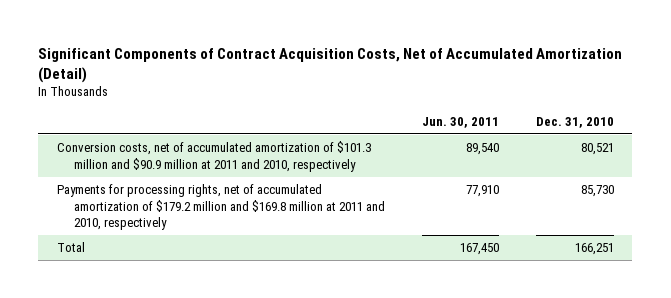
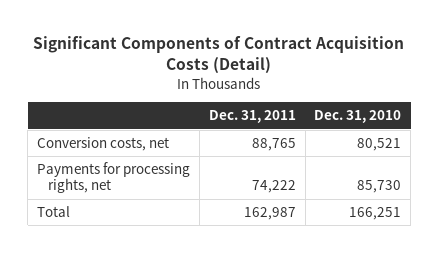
- Significant Components of Contract Acquisition Costs, Net of Accumulated Amortization (Detail)
+ Significant Components of Contract Acquisition Costs (Detail)
- | Jun. 30, 2011 | Dec. 31, 2010
+ | Dec. 31, 2011 | Dec. 31, 2010
- Conversion costs, net of accumulated amortization of $101.3 million and $90.9 million at 2011 and 2010, respectively | 89,540 | 80,521
- Payments for processing rights, net of accumulated amortization of $179.2 million and $169.8 million at 2011 and 2010, respectively | 77,910 | 85,730
+ Conversion costs, net | 88,765 | 80,521
+ Payments for processing rights, net | 74,222 | 85,730

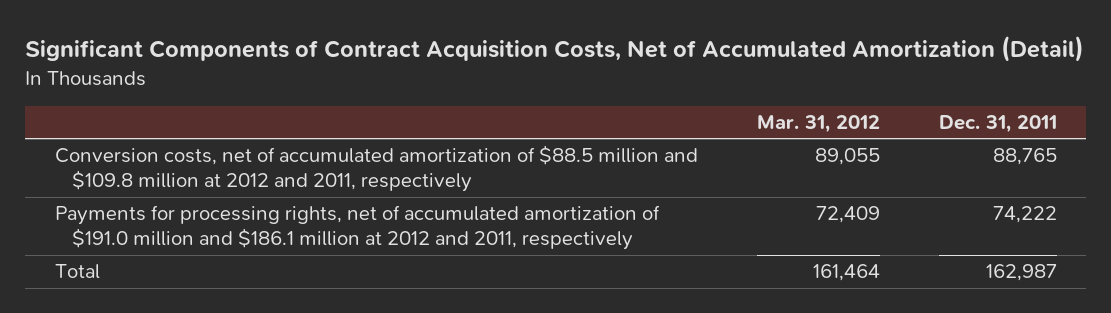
- Significant Components of Contract Acquisition Costs (Detail)
+ Significant Components of Contract Acquisition Costs, Net of Accumulated Amortization (Detail)
- | Dec. 31, 2011 | Dec. 31, 2010
+ | Mar. 31, 2012 | Dec. 31, 2011
- Conversion costs, net | 88,765 | 80,521
- Payments for processing rights, net | 74,222 | 85,730
+ Conversion costs, net of accumulated amortization of $88.5 million and $109.8 million at 2012 and 2011, respectively | 89,055 | 88,765
+ Payments for processing rights, net of accumulated amortization of $191.0 million and $186.1 million at 2012 and 2011, respectively | 72,409 | 74,222

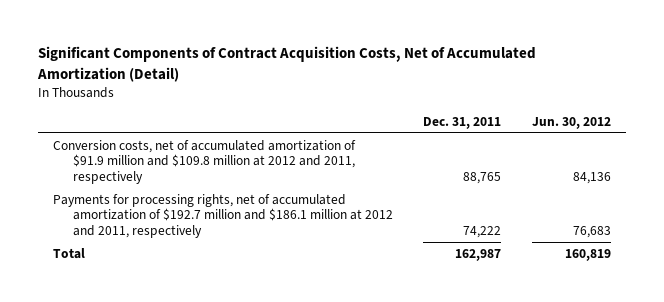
- | Mar. 31, 2012 | Dec. 31, 2011
+ | Dec. 31, 2011 | Jun. 30, 2012
- Conversion costs, net of accumulated amortization of $88.5 million and $109.8 million at 2012 and 2011, respectively | 89,055 | 88,765
- Payments for processing rights, net of accumulated amortization of $191.0 million and $186.1 million at 2012 and 2011, respectively | 72,409 | 74,222
+ Conversion costs, net of accumulated amortization of $91.9 million and $109.8 million at 2012 and 2011, respectively | 88,765 | 84,136
+ Payments for processing rights, net of accumulated amortization of $192.7 million and $186.1 million at 2012 and 2011, respectively | 74,222 | 76,683

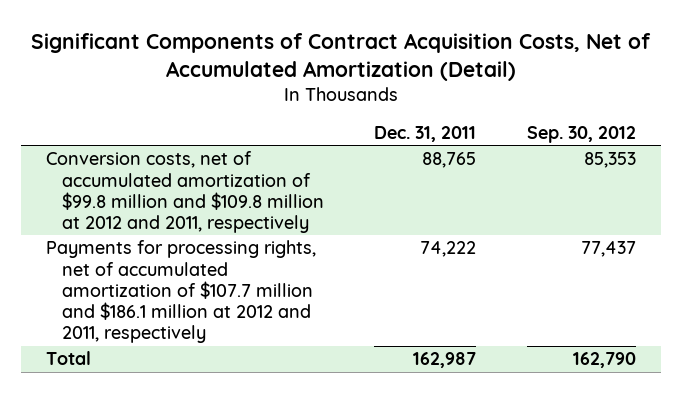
- | Dec. 31, 2011 | Jun. 30, 2012
+ | Dec. 31, 2011 | Sep. 30, 2012
- Conversion costs, net of accumulated amortization of $91.9 million and $109.8 million at 2012 and 2011, respectively | 88,765 | 84,136
- Payments for processing rights, net of accumulated amortization of $192.7 million and $186.1 million at 2012 and 2011, respectively | 74,222 | 76,683
+ Conversion costs, net of accumulated amortization of $99.8 million and $109.8 million at 2012 and 2011, respectively | 88,765 | 85,353
+ Payments for processing rights, net of accumulated amortization of $107.7 million and $186.1 million at 2012 and 2011, respectively | 74,222 | 77,437

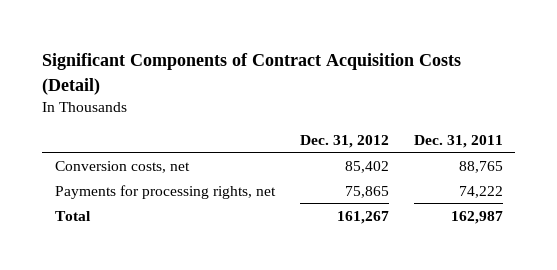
- Significant Components of Contract Acquisition Costs, Net of Accumulated Amortization (Detail)
+ Significant Components of Contract Acquisition Costs (Detail)
- | Dec. 31, 2011 | Sep. 30, 2012
+ | Dec. 31, 2012 | Dec. 31, 2011
- Conversion costs, net of accumulated amortization of $99.8 million and $109.8 million at 2012 and 2011, respectively | 88,765 | 85,353
- Payments for processing rights, net of accumulated amortization of $107.7 million and $186.1 million at 2012 and 2011, respectively | 74,222 | 77,437
+ Conversion costs, net | 85,402 | 88,765
+ Payments for processing rights, net | 75,865 | 74,222

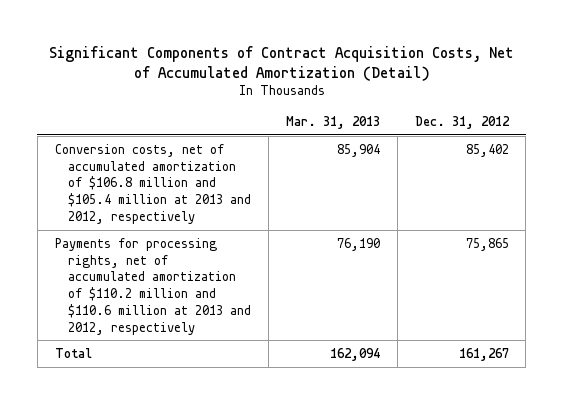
- Significant Components of Contract Acquisition Costs (Detail)
+ Significant Components of Contract Acquisition Costs, Net of Accumulated Amortization (Detail)
- | Dec. 31, 2012 | Dec. 31, 2011
+ | Mar. 31, 2013 | Dec. 31, 2012
- Conversion costs, net | 85,402 | 88,765
- Payments for processing rights, net | 75,865 | 74,222
+ Conversion costs, net of accumulated amortization of $106.8 million and $105.4 million at 2013 and 2012, respectively | 85,904 | 85,402
+ Payments for processing rights, net of accumulated amortization of $110.2 million and $110.6 million at 2013 and 2012, respectively | 76,190 | 75,865

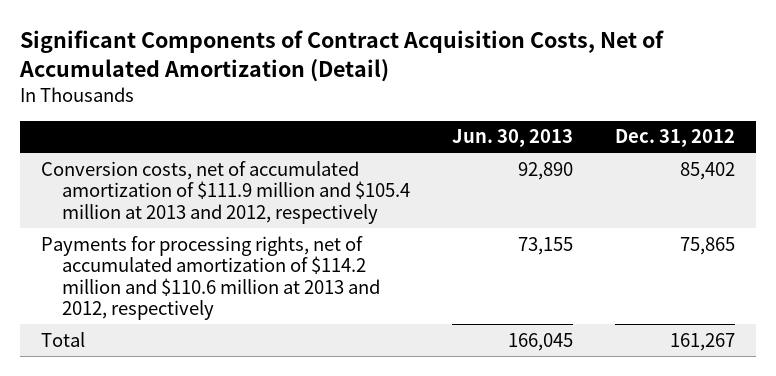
- | Mar. 31, 2013 | Dec. 31, 2012
+ | Jun. 30, 2013 | Dec. 31, 2012
- Conversion costs, net of accumulated amortization of $106.8 million and $105.4 million at 2013 and 2012, respectively | 85,904 | 85,402
- Payments for processing rights, net of accumulated amortization of $110.2 million and $110.6 million at 2013 and 2012, respectively | 76,190 | 75,865
+ Conversion costs, net of accumulated amortization of $111.9 million and $105.4 million at 2013 and 2012, respectively | 92,890 | 85,402
+ Payments for processing rights, net of accumulated amortization of $114.2 million and $110.6 million at 2013 and 2012, respectively | 73,155 | 75,865

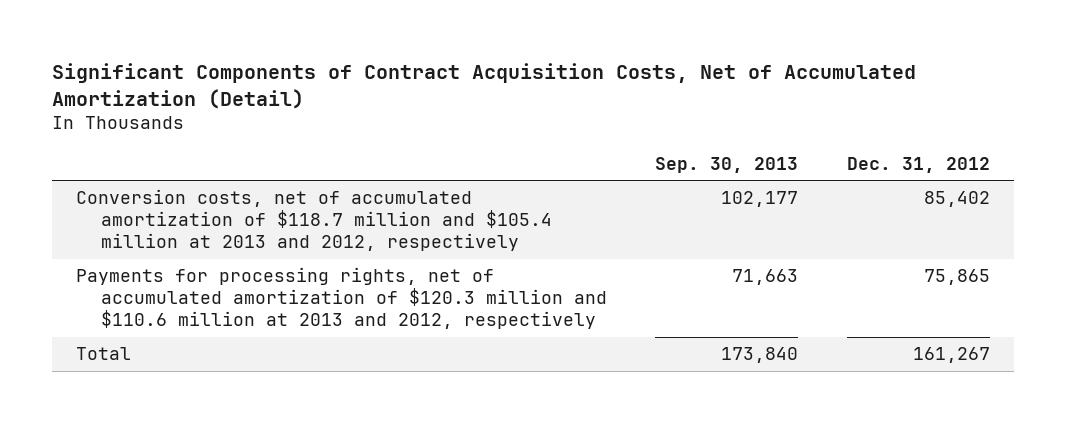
- | Jun. 30, 2013 | Dec. 31, 2012
+ | Sep. 30, 2013 | Dec. 31, 2012
- Conversion costs, net of accumulated amortization of $111.9 million and $105.4 million at 2013 and 2012, respectively | 92,890 | 85,402
- Payments for processing rights, net of accumulated amortization of $114.2 million and $110.6 million at 2013 and 2012, respectively | 73,155 | 75,865
+ Conversion costs, net of accumulated amortization of $118.7 million and $105.4 million at 2013 and 2012, respectively | 102,177 | 85,402
+ Payments for processing rights, net of accumulated amortization of $120.3 million and $110.6 million at 2013 and 2012, respectively | 71,663 | 75,865

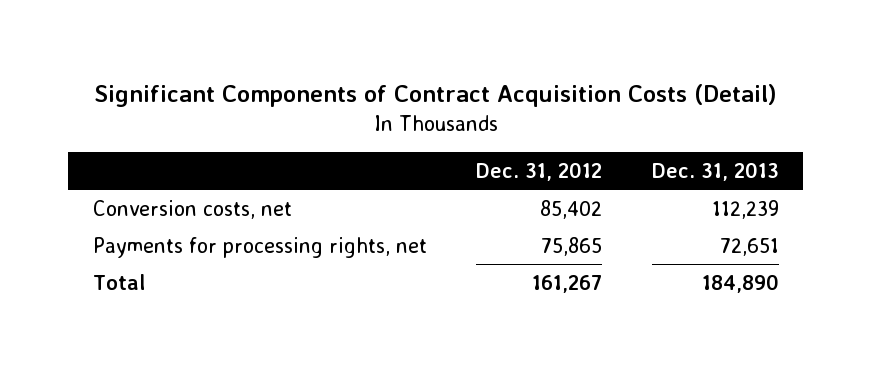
- Significant Components of Contract Acquisition Costs, Net of Accumulated Amortization (Detail)
+ Significant Components of Contract Acquisition Costs (Detail)
- | Sep. 30, 2013 | Dec. 31, 2012
+ | Dec. 31, 2012 | Dec. 31, 2013
- Conversion costs, net of accumulated amortization of $118.7 million and $105.4 million at 2013 and 2012, respectively | 102,177 | 85,402
- Payments for processing rights, net of accumulated amortization of $120.3 million and $110.6 million at 2013 and 2012, respectively | 71,663 | 75,865
+ Conversion costs, net | 85,402 | 112,239
+ Payments for processing rights, net | 75,865 | 72,651

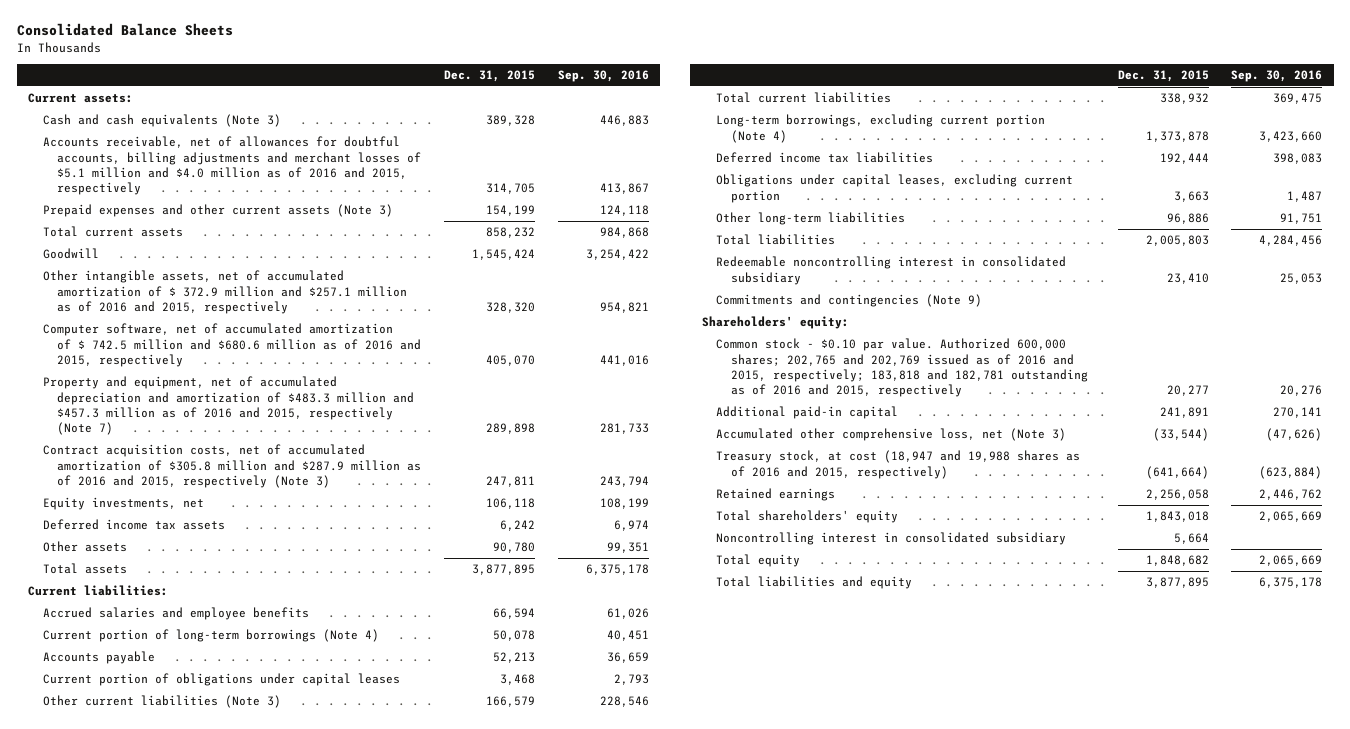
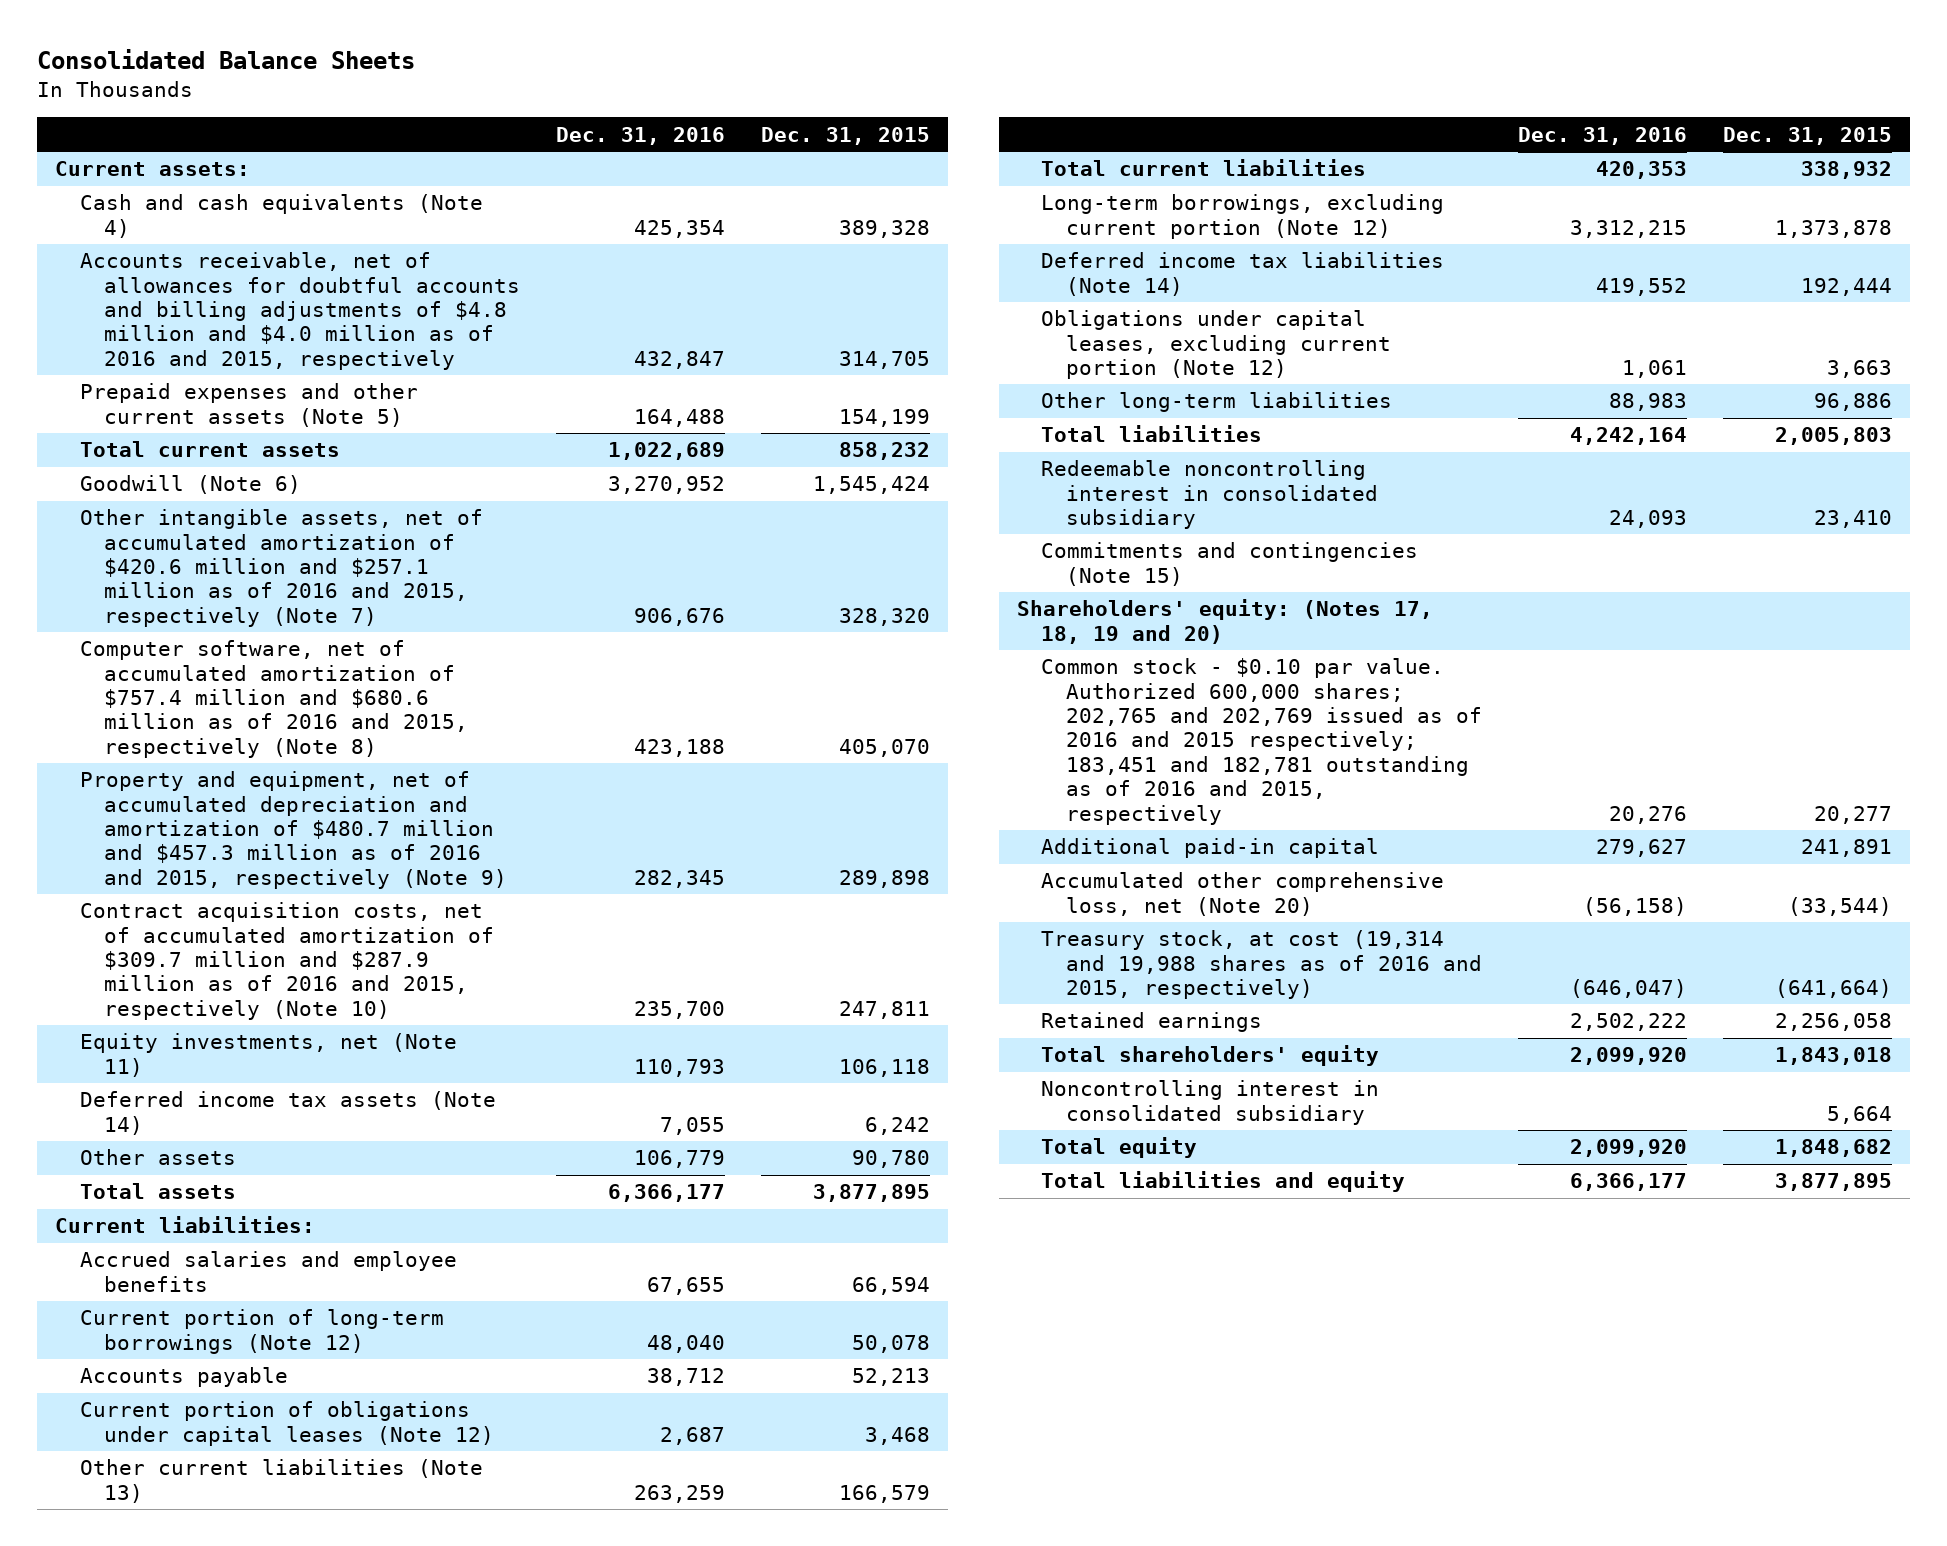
- | Dec. 31, 2015 | Sep. 30, 2016
+ | Dec. 31, 2016 | Dec. 31, 2015
- Cash and cash equivalents (Note 3) | 389,328 | 446,883
- Accounts receivable, net of allowances for doubtful accounts, billing adjustments and merchant losses of $5.1 million and $4.0 million as of 2016 and 2015, respectively | 314,705 | 413,867
- Prepaid expenses and other current assets (Note 3) | 154,199 | 124,118
+ Cash and cash equivalents (Note 4) | 425,354 | 389,328
+ Accounts receivable, net of allowances for doubtful accounts and billing adjustments of $4.8 million and $4.0 million as of 2016 and 2015, respectively | 432,847 | 314,705
+ Prepaid expenses and other current assets (Note 5) | 164,488 | 154,199
- Goodwill | 1,545,424 | 3,254,422
- Other intangible assets, net of accumulated amortization of $ 372.9 million and $257.1 million as of 2016 and 2015, respectively | 328,320 | 954,821
- Computer software, net of accumulated amortization of $ 742.5 million and $680.6 million as of 2016 and 2015, respectively | 405,070 | 441,016
- Property and equipment, net of accumulated depreciation and amortization of $483.3 million and $457.3 million as of 2016 and 2015, respectively (Note 7) | 289,898 | 281,733
- Contract acquisition costs, net of accumulated amortization of $305.8 million and $287.9 million as of 2016 and 2015, respectively (Note 3) | 247,811 | 243,794
- Equity investments, net | 106,118 | 108,199
- Deferred income tax assets | 6,242 | 6,974
+ Goodwill (Note 6) | 3,270,952 | 1,545,424
+ Other intangible assets, net of accumulated amortization of $420.6 million and $257.1 million as of 2016 and 2015, respectively (Note 7) | 906,676 | 328,320
+ Computer software, net of accumulated amortization of $757.4 million and $680.6 million as of 2016 and 2015, respectively (Note 8) | 423,188 | 405,070
+ Property and equipment, net of accumulated depreciation and amortization of $480.7 million and $457.3 million as of 2016 and 2015, respectively (Note 9) | 282,345 | 289,898
+ Contract acquisition costs, net of accumulated amortization of $309.7 million and $287.9 million as of 2016 and 2015, respectively (Note 10) | 235,700 | 247,811
+ Equity investments, net (Note 11) | 110,793 | 106,118
+ Deferred income tax assets (Note 14) | 7,055 | 6,242
- Current portion of long-term borrowings (Note 4) | 50,078 | 40,451
+ Current portion of long-term borrowings (Note 12) | 48,040 | 50,078
- Current portion of obligations under capital leases | 3,468 | 2,793
- Other current liabilities (Note 3) | 166,579 | 228,546
+ Current portion of obligations under capital leases (Note 12) | 2,687 | 3,468
+ Other current liabilities (Note 13) | 263,259 | 166,579
- Long-term borrowings, excluding current portion (Note 4) | 1,373,878 | 3,423,660
- Deferred income tax liabilities | 192,444 | 398,083
- Obligations under capital leases, excluding current portion | 3,663 | 1,487
+ Long-term borrowings, excluding current portion (Note 12) | 3,312,215 | 1,373,878
+ Deferred income tax liabilities (Note 14) | 419,552 | 192,444
+ Obligations under capital leases, excluding current portion (Note 12) | 1,061 | 3,663
- Commitments and contingencies (Note 9)
- Shareholders' equity:
- Common stock - $0.10 par value. Authorized 600,000 shares; 202,765 and 202,769 issued as of 2016 and 2015, respectively; 183,818 and 182,781 outstanding as of 2016 and 2015, respectively | 20,277 | 20,276
+ Commitments and contingencies (Note 15)
+ Shareholders' equity: (Notes 17, 18, 19 and 20)
+ Common stock - $0.10 par value. Authorized 600,000 shares; 202,765 and 202,769 issued as of 2016 and 2015 respectively; 183,451 and 182,781 outstanding as of 2016 and 2015, respectively | 20,276 | 20,277
- Accumulated other comprehensive loss, net (Note 3) | (33,544) | (47,626)
- Treasury stock, at cost (18,947 and 19,988 shares as of 2016 and 2015, respectively) | (641,664) | (623,884)
+ Accumulated other comprehensive loss, net (Note 20) | (56,158) | (33,544)
+ Treasury stock, at cost (19,314 and 19,988 shares as of 2016 and 2015, respectively) | (646,047) | (641,664)

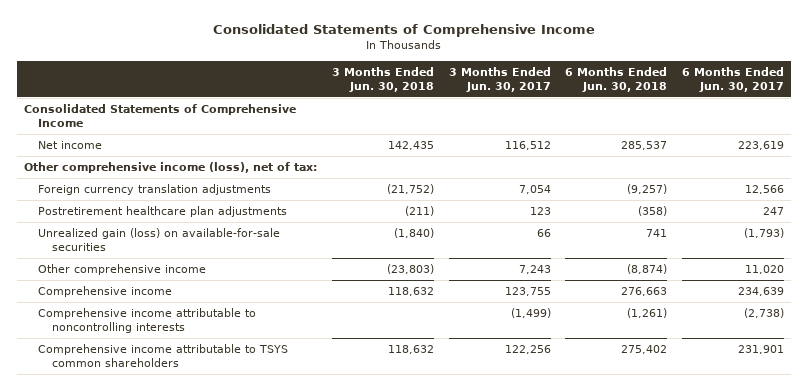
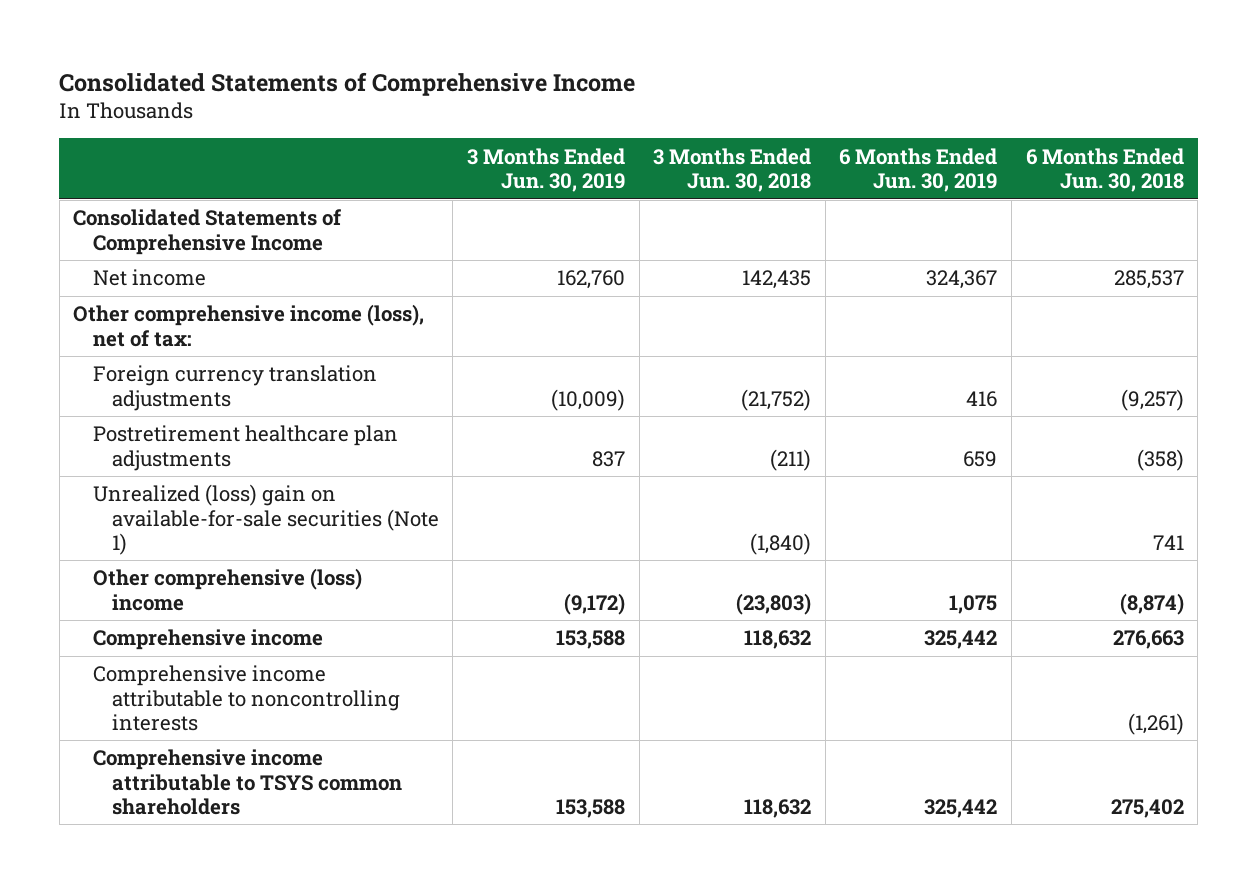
- | 3 Months Ended Jun. 30, 2018 | 3 Months Ended Jun. 30, 2017 | 6 Months Ended Jun. 30, 2018 | 6 Months Ended Jun. 30, 2017
+ | 3 Months Ended Jun. 30, 2019 | 3 Months Ended Jun. 30, 2018 | 6 Months Ended Jun. 30, 2019 | 6 Months Ended Jun. 30, 2018
- Unrealized gain (loss) on available-for-sale securities | (1,840) | 66 | 741 | (1,793)
- Other comprehensive income | (23,803) | 7,243 | (8,874) | 11,020
+ Unrealized (loss) gain on available-for-sale securities (Note 1) | | (1,840) | | 741
+ Other comprehensive (loss) income | (9,172) | (23,803) | 1,075 | (8,874)

